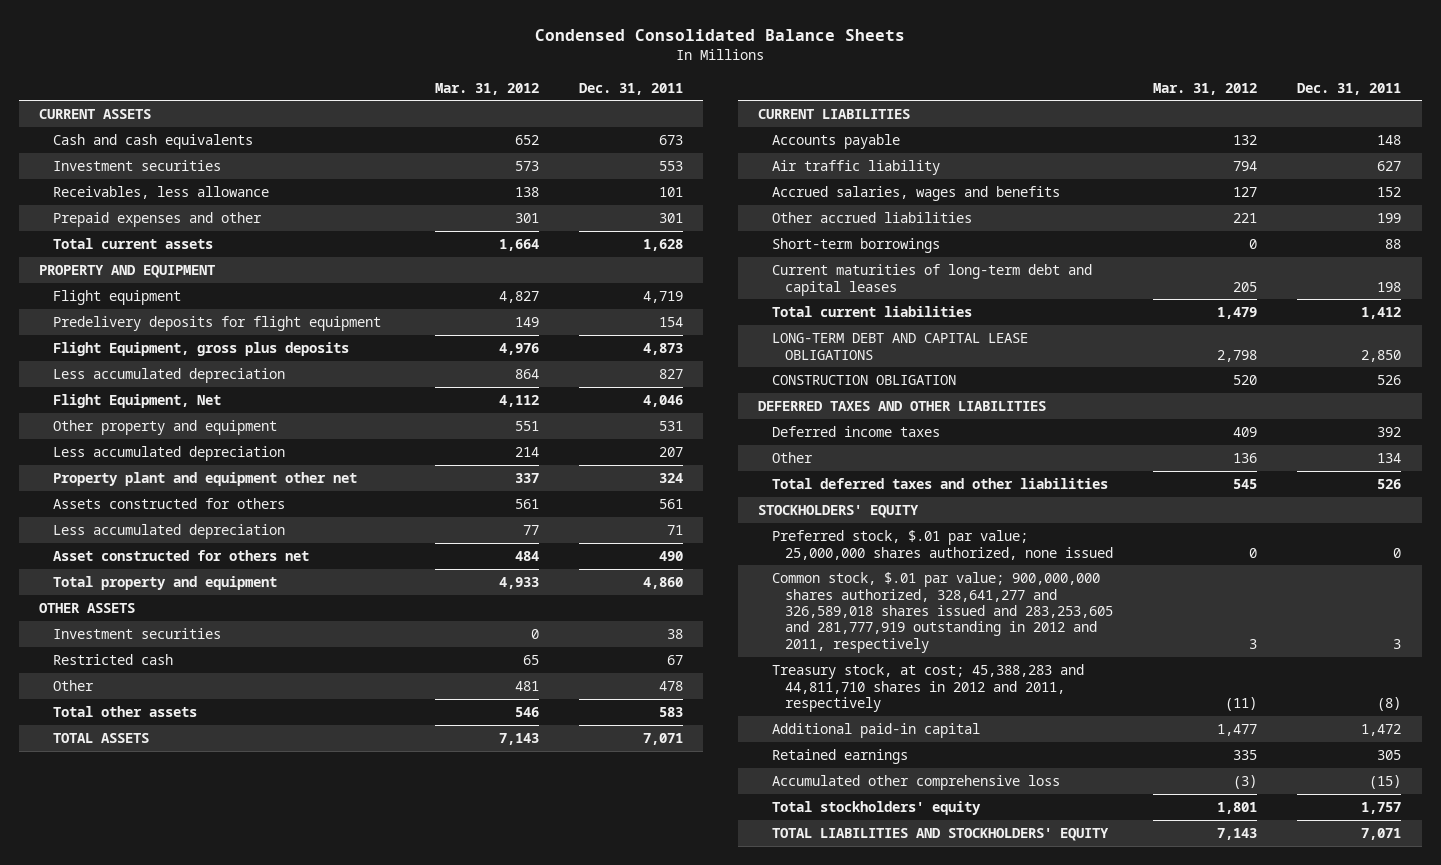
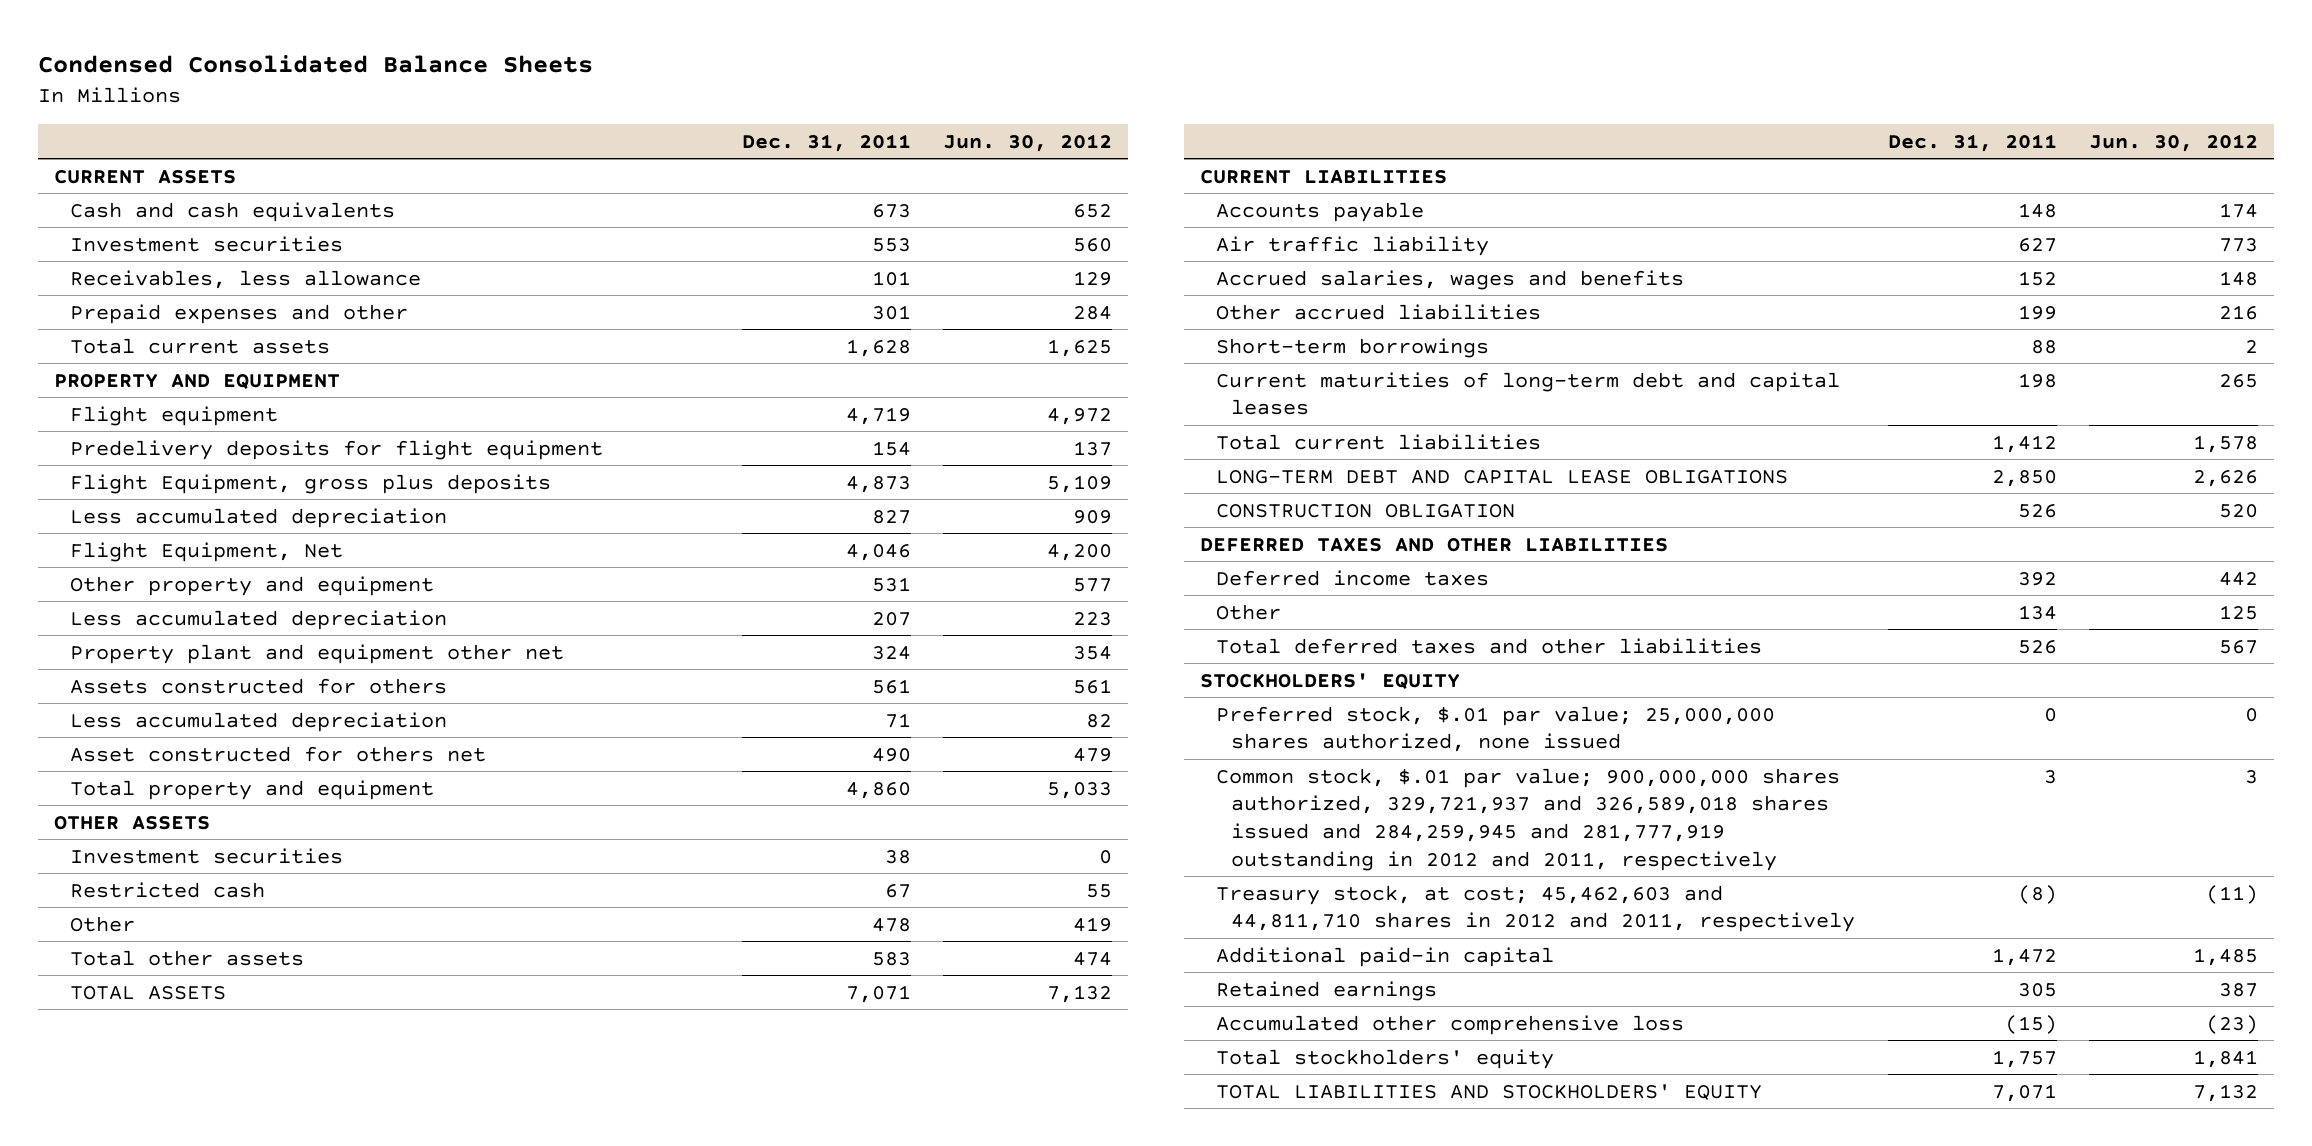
- | Mar. 31, 2012 | Dec. 31, 2011
+ | Dec. 31, 2011 | Jun. 30, 2012
- Common stock, $.01 par value; 900,000,000 shares authorized, 328,641,277 and 326,589,018 shares issued and 283,253,605 and 281,777,919 outstanding in 2012 and 2011, respectively | 3 | 3
- Treasury stock, at cost; 45,388,283 and 44,811,710 shares in 2012 and 2011, respectively | (11) | (8)
+ Common stock, $.01 par value; 900,000,000 shares authorized, 329,721,937 and 326,589,018 shares issued and 284,259,945 and 281,777,919 outstanding in 2012 and 2011, respectively | 3 | 3
+ Treasury stock, at cost; 45,462,603 and 44,811,710 shares in 2012 and 2011, respectively | (8) | (11)

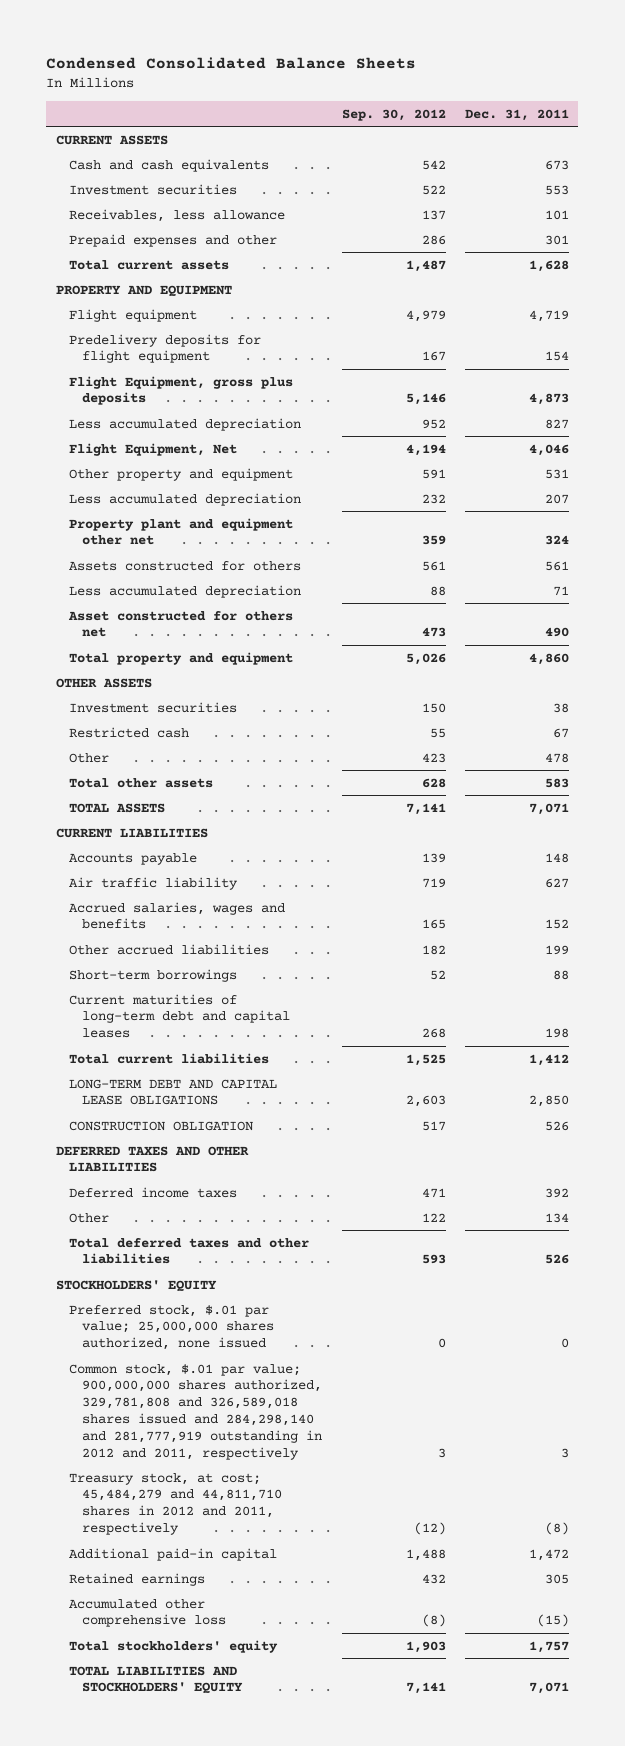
- | Dec. 31, 2011 | Jun. 30, 2012
+ | Sep. 30, 2012 | Dec. 31, 2011
- Common stock, $.01 par value; 900,000,000 shares authorized, 329,721,937 and 326,589,018 shares issued and 284,259,945 and 281,777,919 outstanding in 2012 and 2011, respectively | 3 | 3
- Treasury stock, at cost; 45,462,603 and 44,811,710 shares in 2012 and 2011, respectively | (8) | (11)
+ Common stock, $.01 par value; 900,000,000 shares authorized, 329,781,808 and 326,589,018 shares issued and 284,298,140 and 281,777,919 outstanding in 2012 and 2011, respectively | 3 | 3
+ Treasury stock, at cost; 45,484,279 and 44,811,710 shares in 2012 and 2011, respectively | (12) | (8)

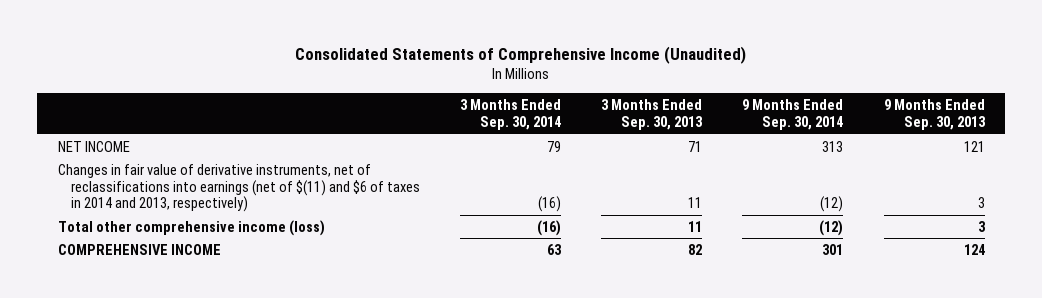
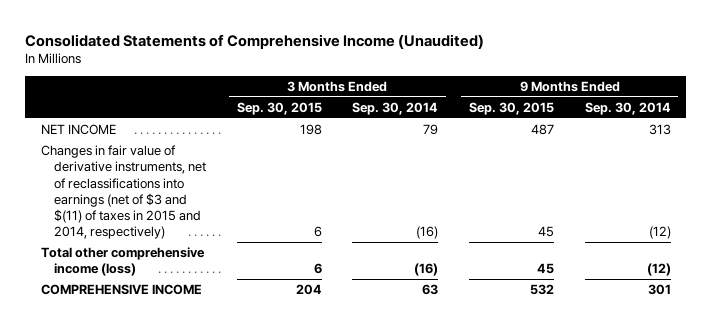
- | 3 Months Ended Sep. 30, 2014 | 3 Months Ended Sep. 30, 2013 | 9 Months Ended Sep. 30, 2014 | 9 Months Ended Sep. 30, 2013
+ | 3 Months Ended Sep. 30, 2015 | 3 Months Ended Sep. 30, 2014 | 9 Months Ended Sep. 30, 2015 | 9 Months Ended Sep. 30, 2014
- Changes in fair value of derivative instruments, net of reclassifications into earnings (net of $(11) and $6 of taxes in 2014 and 2013, respectively) | (16) | 11 | (12) | 3
+ Changes in fair value of derivative instruments, net of reclassifications into earnings (net of $3 and $(11) of taxes in 2015 and 2014, respectively) | 6 | (16) | 45 | (12)

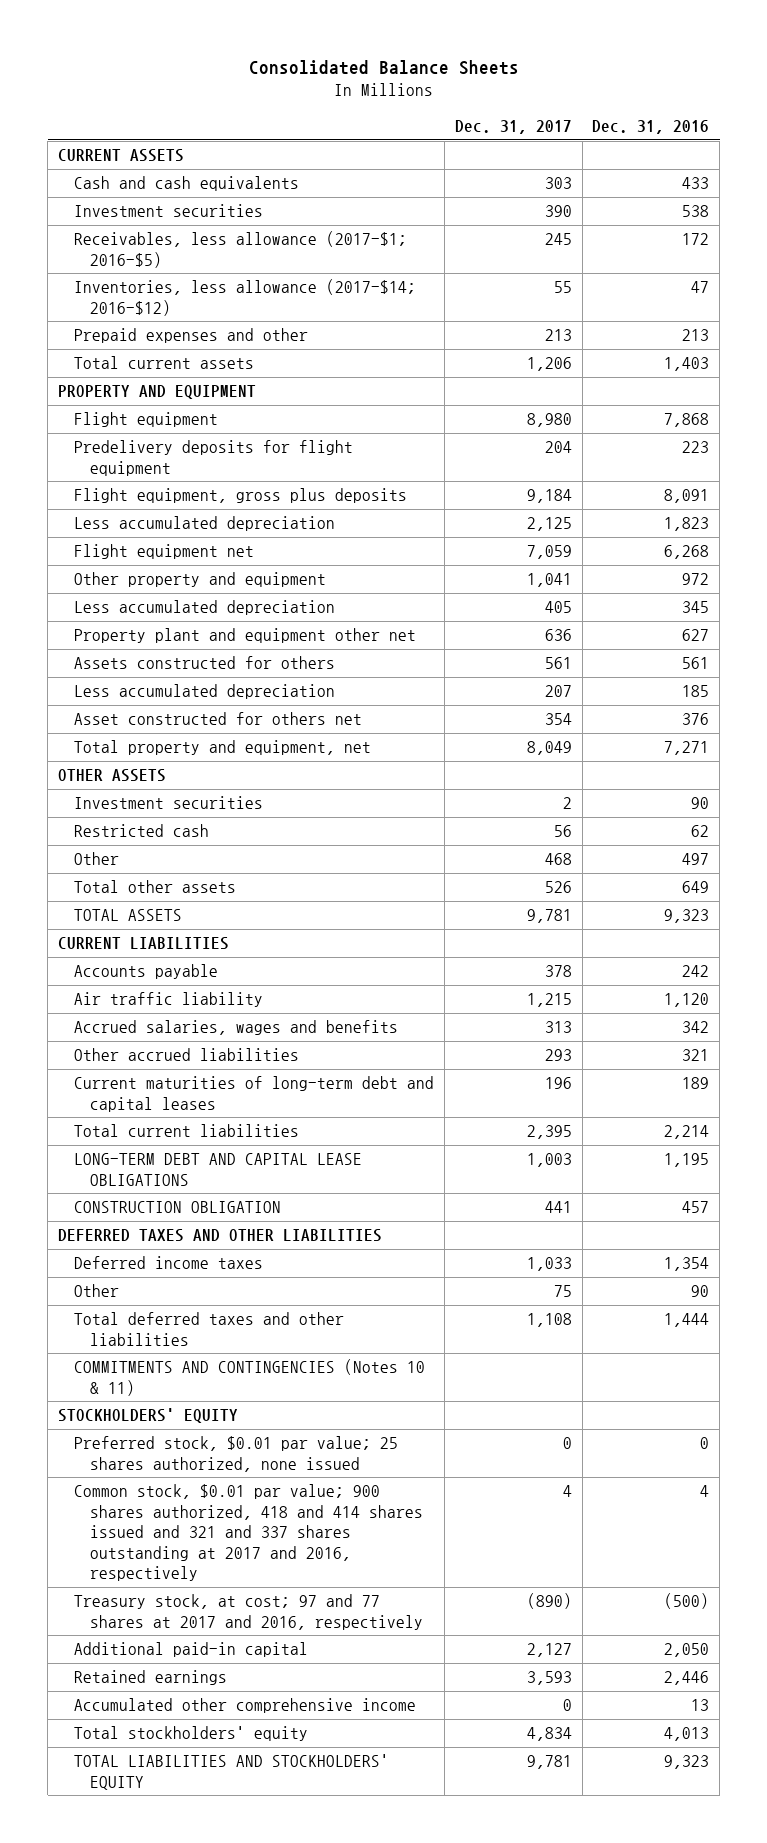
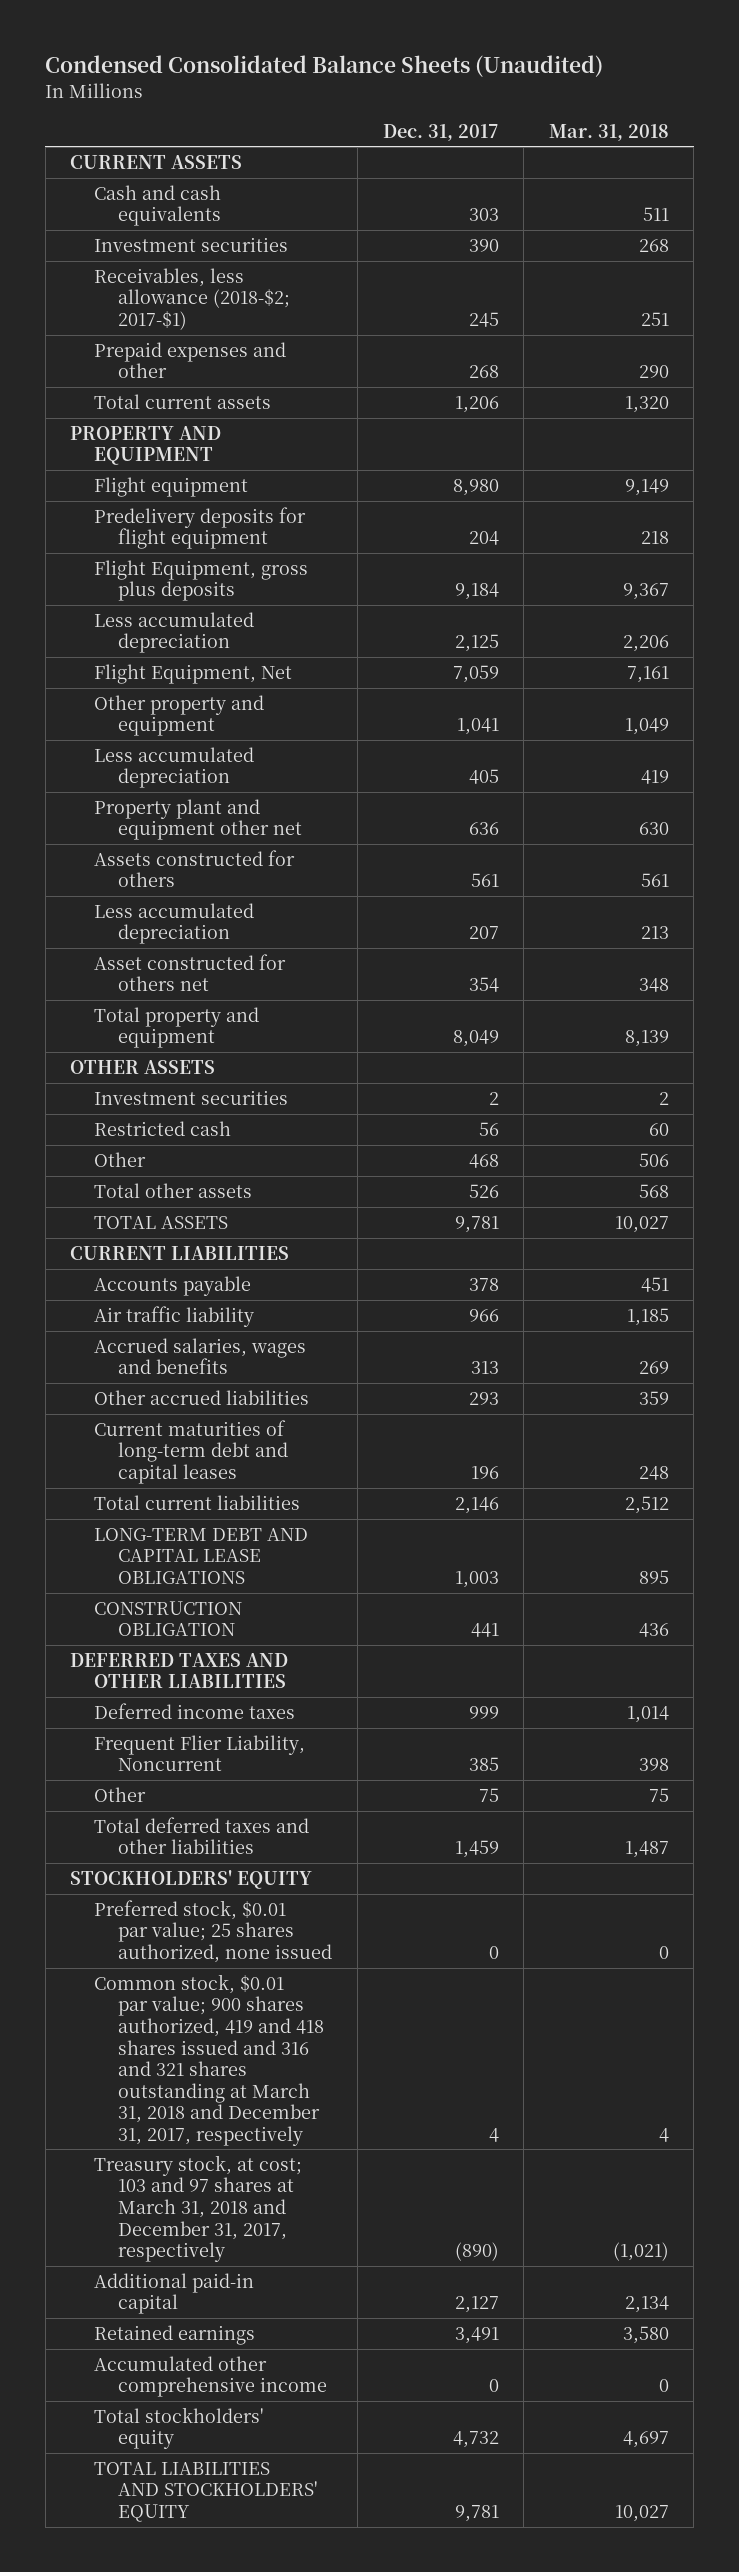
- Consolidated Balance Sheets
+ Condensed Consolidated Balance Sheets (Unaudited)
- | Dec. 31, 2017 | Dec. 31, 2016
+ | Dec. 31, 2017 | Mar. 31, 2018
- Receivables, less allowance (2017-$1; 2016-$5) | 245 | 172
- Inventories, less allowance (2017-$14; 2016-$12) | 55 | 47
- Prepaid expenses and other | 213 | 213
+ Receivables, less allowance (2018-$2; 2017-$1) | 245 | 251
+ Prepaid expenses and other | 268 | 290
- Flight equipment, gross plus deposits | 9,184 | 8,091
+ Flight Equipment, gross plus deposits | 9,184 | 9,367
- Flight equipment net | 7,059 | 6,268
+ Flight Equipment, Net | 7,059 | 7,161
- Total property and equipment, net | 8,049 | 7,271
+ Total property and equipment | 8,049 | 8,139
- Air traffic liability | 1,215 | 1,120
+ Air traffic liability | 966 | 1,185
- Total current liabilities | 2,395 | 2,214
+ Total current liabilities | 2,146 | 2,512
- Deferred income taxes | 1,033 | 1,354
+ Deferred income taxes | 999 | 1,014
+ Frequent Flier Liability, Noncurrent | 385 | 398
- Total deferred taxes and other liabilities | 1,108 | 1,444
- COMMITMENTS AND CONTINGENCIES (Notes 10 & 11)
+ Total deferred taxes and other liabilities | 1,459 | 1,487
- Common stock, $0.01 par value; 900 shares authorized, 418 and 414 shares issued and 321 and 337 shares outstanding at 2017 and 2016, respectively | 4 | 4
- Treasury stock, at cost; 97 and 77 shares at 2017 and 2016, respectively | (890) | (500)
+ Common stock, $0.01 par value; 900 shares authorized, 419 and 418 shares issued and 316 and 321 shares outstanding at March 31, 2018 and December 31, 2017, respectively | 4 | 4
+ Treasury stock, at cost; 103 and 97 shares at March 31, 2018 and December 31, 2017, respectively | (890) | (1,021)
- Retained earnings | 3,593 | 2,446
+ Retained earnings | 3,491 | 3,580
- Total stockholders' equity | 4,834 | 4,013
+ Total stockholders' equity | 4,732 | 4,697

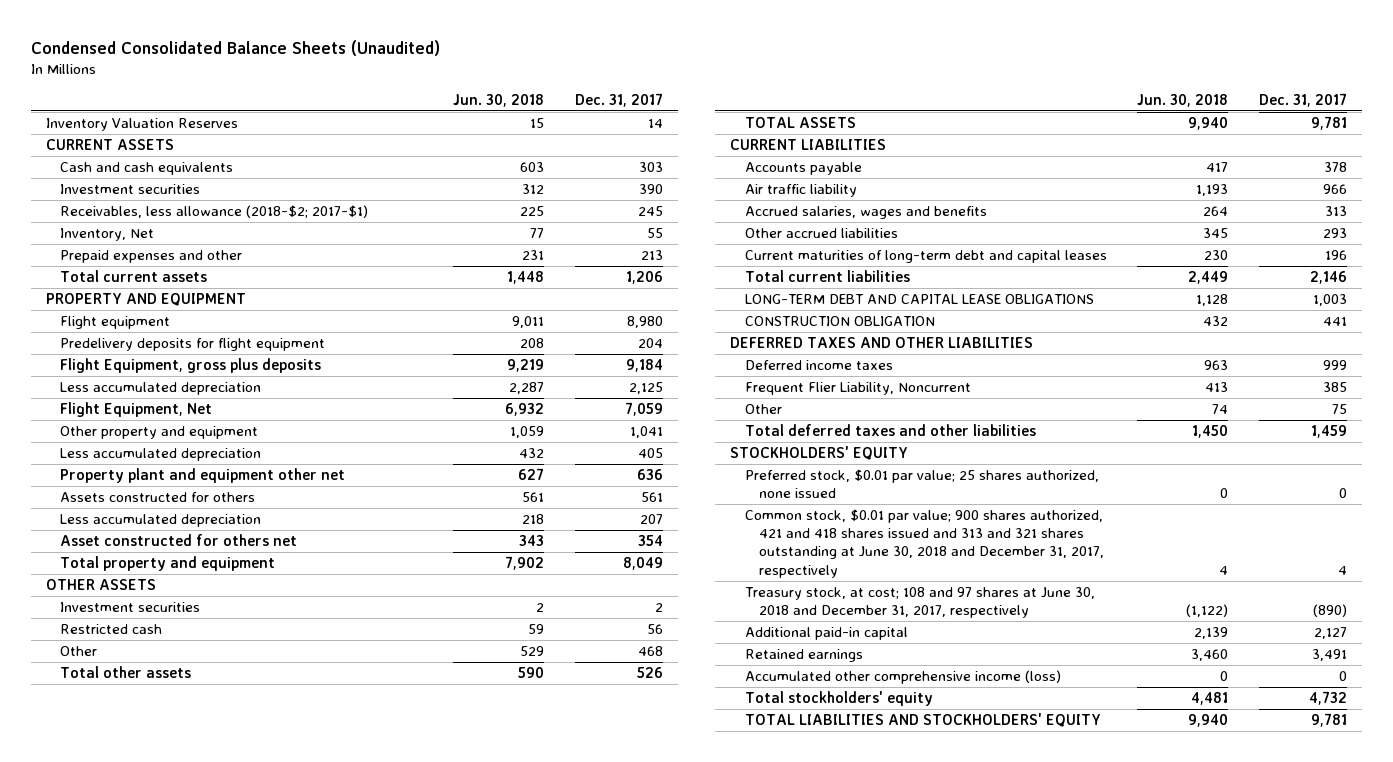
- | Dec. 31, 2017 | Mar. 31, 2018
+ | Jun. 30, 2018 | Dec. 31, 2017
+ Inventory Valuation Reserves | 15 | 14
- Prepaid expenses and other | 268 | 290
+ Inventory, Net | 77 | 55
+ Prepaid expenses and other | 231 | 213
- Common stock, $0.01 par value; 900 shares authorized, 419 and 418 shares issued and 316 and 321 shares outstanding at March 31, 2018 and December 31, 2017, respectively | 4 | 4
- Treasury stock, at cost; 103 and 97 shares at March 31, 2018 and December 31, 2017, respectively | (890) | (1,021)
+ Common stock, $0.01 par value; 900 shares authorized, 421 and 418 shares issued and 313 and 321 shares outstanding at June 30, 2018 and December 31, 2017, respectively | 4 | 4
+ Treasury stock, at cost; 108 and 97 shares at June 30, 2018 and December 31, 2017, respectively | (1,122) | (890)
- Accumulated other comprehensive income | 0 | 0
+ Accumulated other comprehensive income (loss) | 0 | 0

